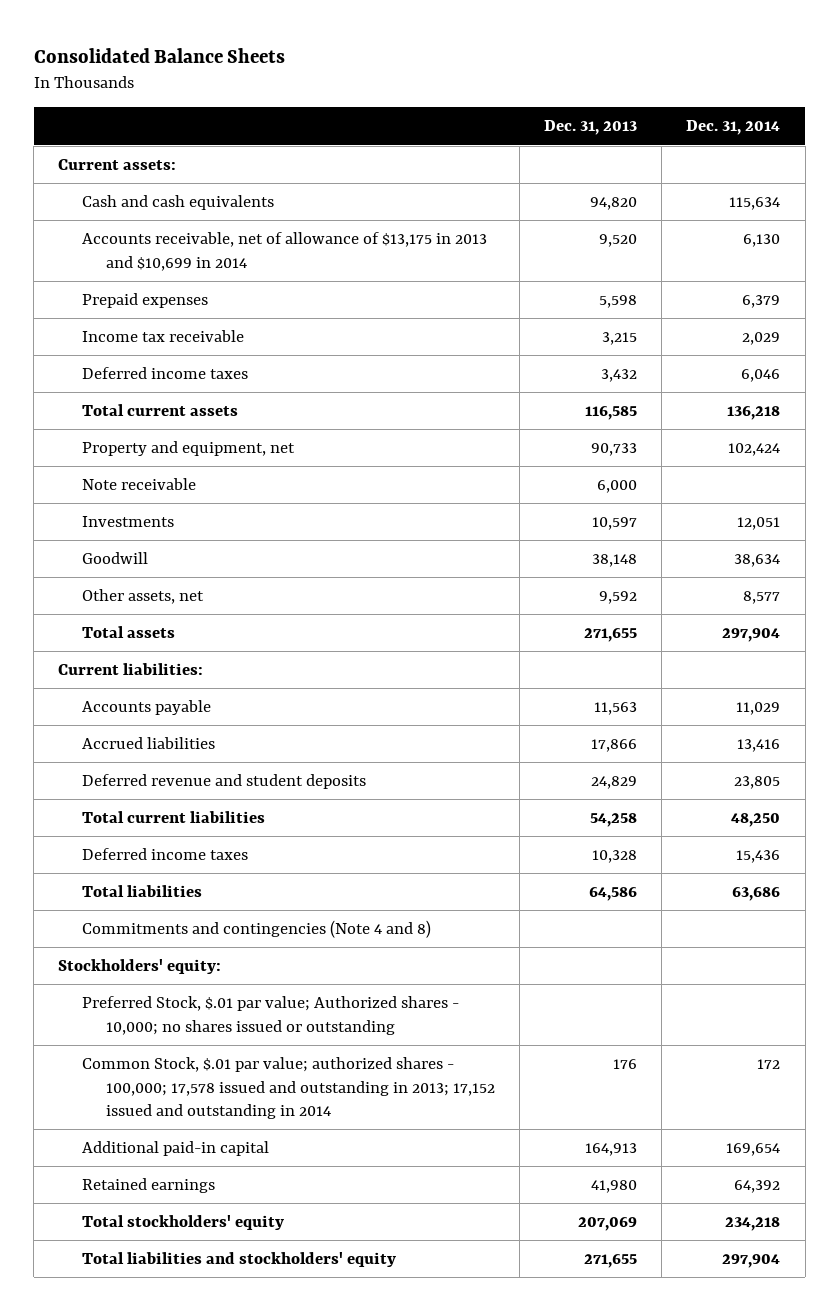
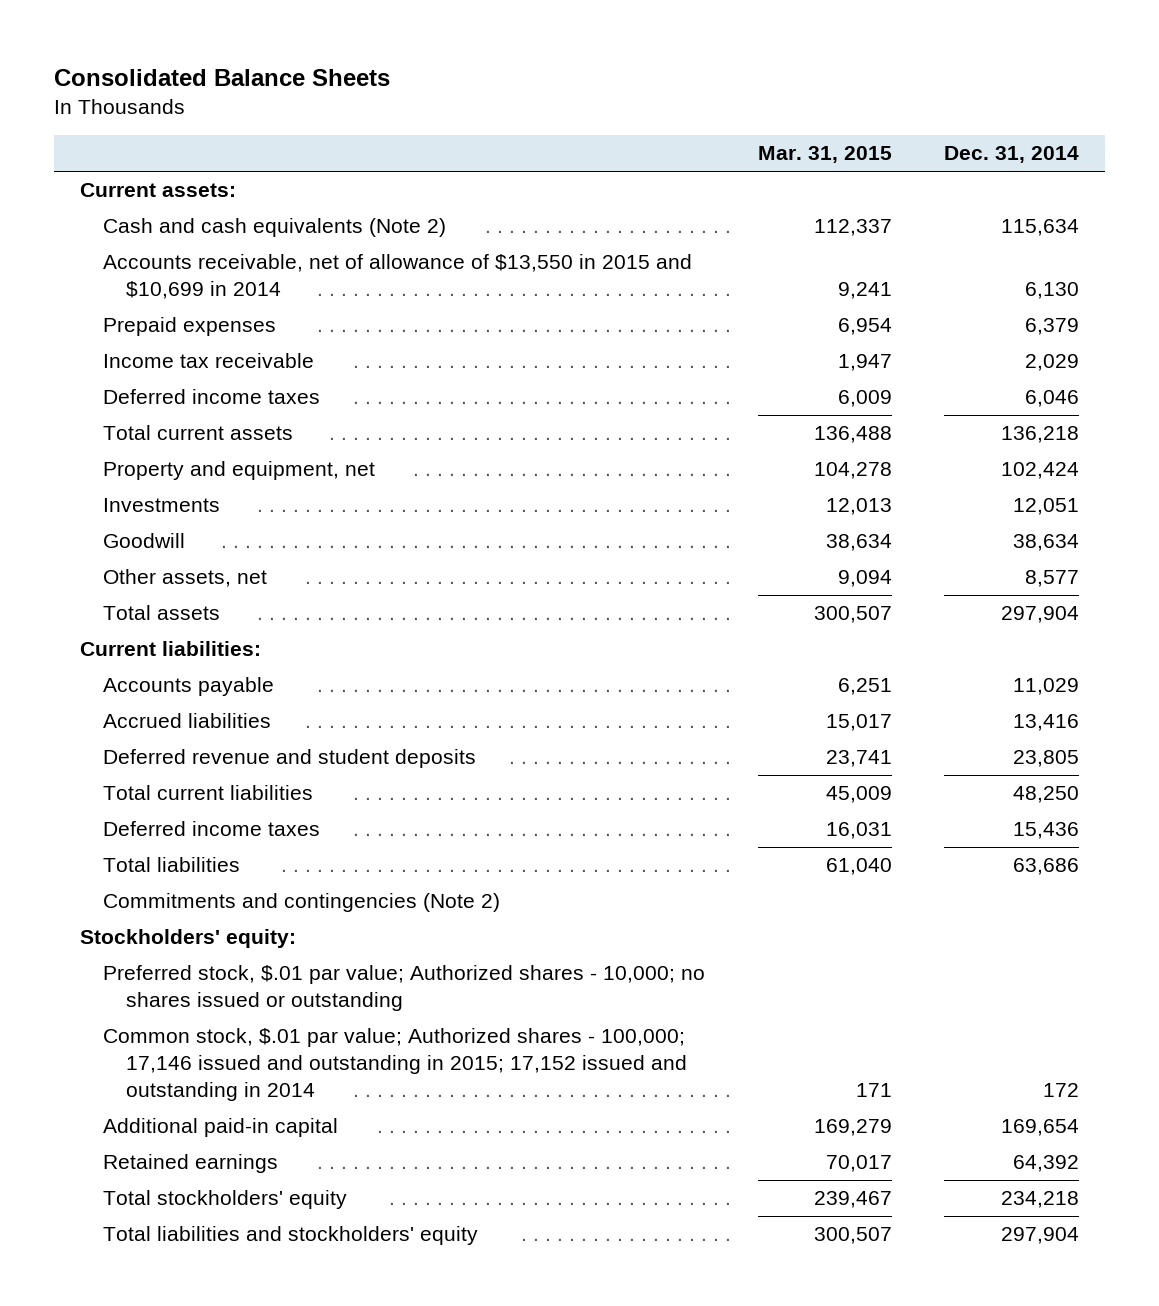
- | Dec. 31, 2013 | Dec. 31, 2014
+ | Mar. 31, 2015 | Dec. 31, 2014
- Cash and cash equivalents | 94,820 | 115,634
- Accounts receivable, net of allowance of $13,175 in 2013 and $10,699 in 2014 | 9,520 | 6,130
+ Cash and cash equivalents (Note 2) | 112,337 | 115,634
+ Accounts receivable, net of allowance of $13,550 in 2015 and $10,699 in 2014 | 9,241 | 6,130
- Note receivable | 6,000 |
- Commitments and contingencies (Note 4 and 8)
+ Commitments and contingencies (Note 2)
- Preferred Stock, $.01 par value; Authorized shares - 10,000; no shares issued or outstanding
- Common Stock, $.01 par value; authorized shares - 100,000; 17,578 issued and outstanding in 2013; 17,152 issued and outstanding in 2014 | 176 | 172
+ Preferred stock, $.01 par value; Authorized shares - 10,000; no shares issued or outstanding
+ Common stock, $.01 par value; Authorized shares - 100,000; 17,146 issued and outstanding in 2015; 17,152 issued and outstanding in 2014 | 171 | 172

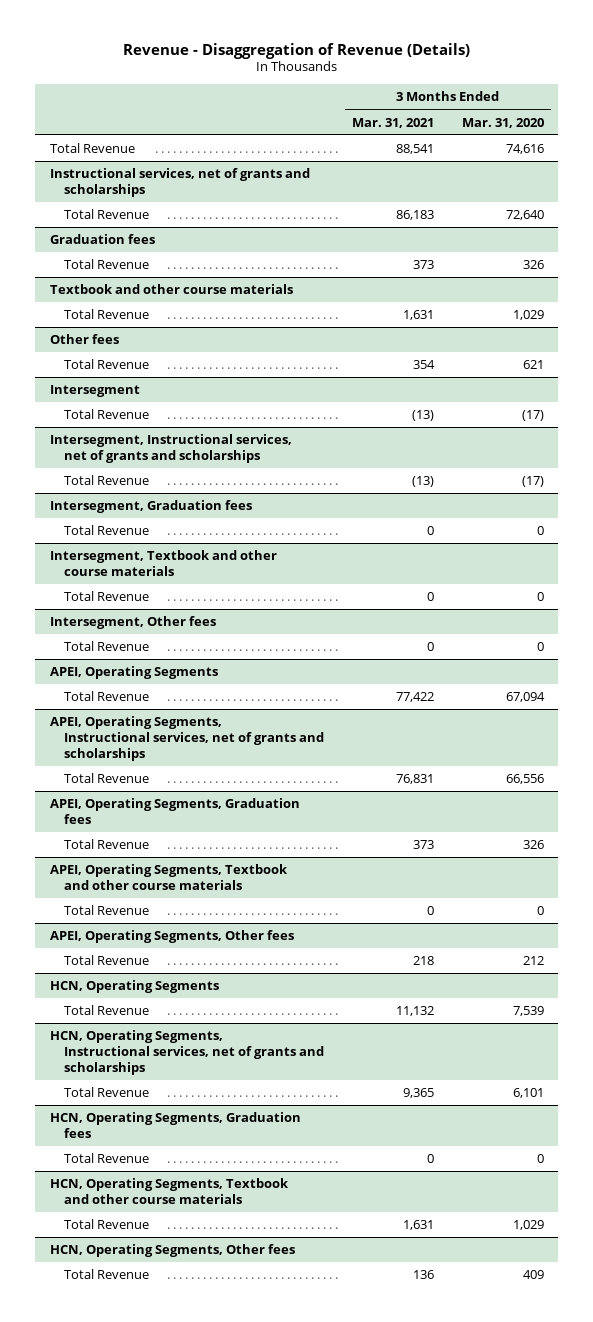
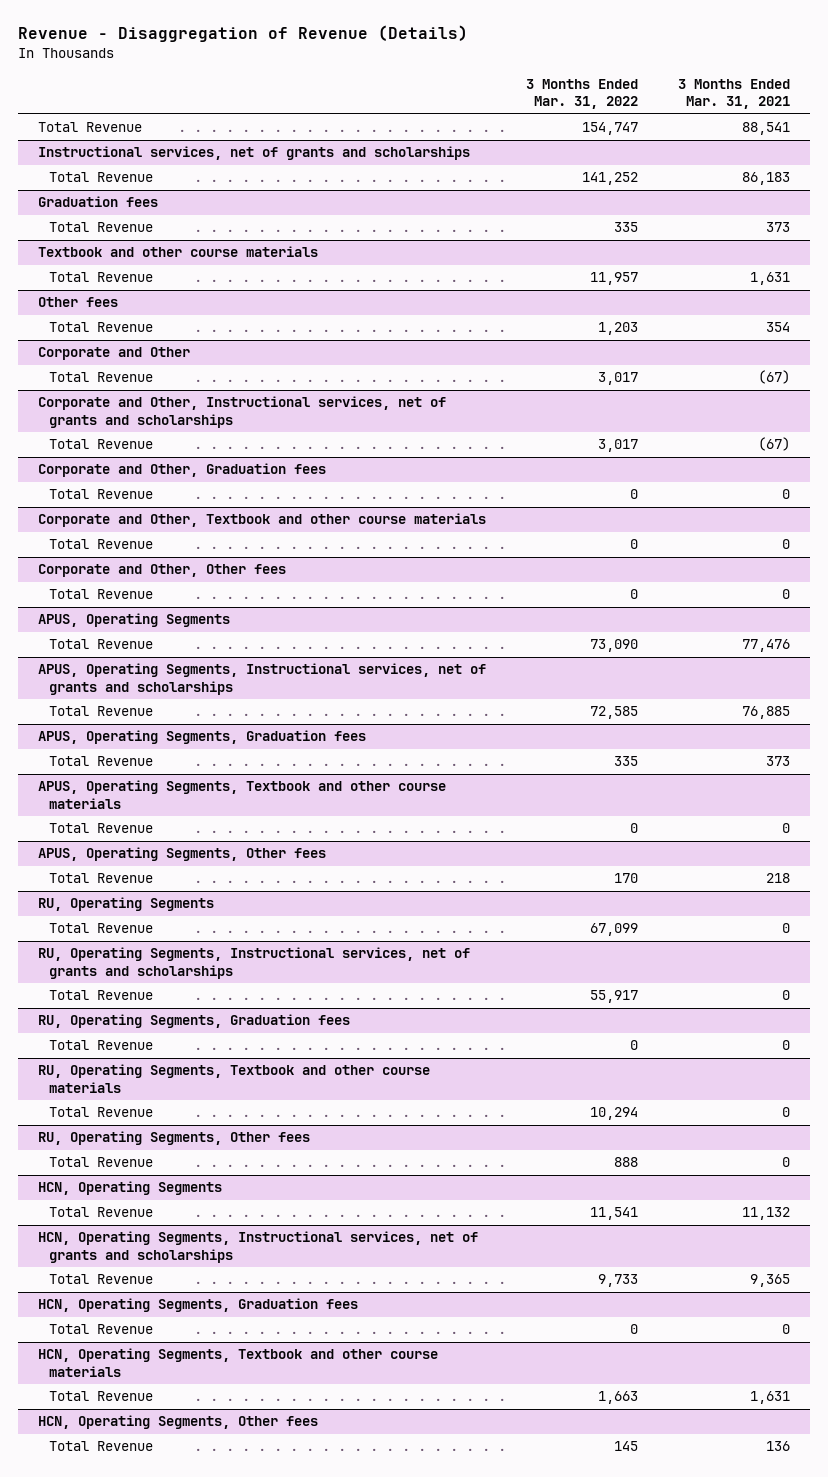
- | 3 Months Ended Mar. 31, 2021 | 3 Months Ended Mar. 31, 2020
+ | 3 Months Ended Mar. 31, 2022 | 3 Months Ended Mar. 31, 2021
- Intersegment
- Total Revenue | (13) | (17)
- Intersegment, Instructional services, net of grants and scholarships
- Total Revenue | (13) | (17)
- Intersegment, Graduation fees
+ Corporate and Other
+ Total Revenue | 3,017 | (67)
+ Corporate and Other, Instructional services, net of grants and scholarships
+ Total Revenue | 3,017 | (67)
+ Corporate and Other, Graduation fees
- Intersegment, Textbook and other course materials
+ Corporate and Other, Textbook and other course materials
- Intersegment, Other fees
+ Corporate and Other, Other fees
- APEI, Operating Segments
- Total Revenue | 77,422 | 67,094
- APEI, Operating Segments, Instructional services, net of grants and scholarships
- Total Revenue | 76,831 | 66,556
- APEI, Operating Segments, Graduation fees
+ APUS, Operating Segments
+ Total Revenue | 73,090 | 77,476
+ APUS, Operating Segments, Instructional services, net of grants and scholarships
+ Total Revenue | 72,585 | 76,885
+ APUS, Operating Segments, Graduation fees
- APEI, Operating Segments, Textbook and other course materials
+ APUS, Operating Segments, Textbook and other course materials
- APEI, Operating Segments, Other fees
+ APUS, Operating Segments, Other fees
+ RU, Operating Segments
+ Total Revenue | 67,099 | 0
+ RU, Operating Segments, Instructional services, net of grants and scholarships
+ Total Revenue | 55,917 | 0
+ RU, Operating Segments, Graduation fees
+ Total Revenue | 0 | 0
+ RU, Operating Segments, Textbook and other course materials
+ Total Revenue | 10,294 | 0
+ RU, Operating Segments, Other fees
+ Total Revenue | 888 | 0

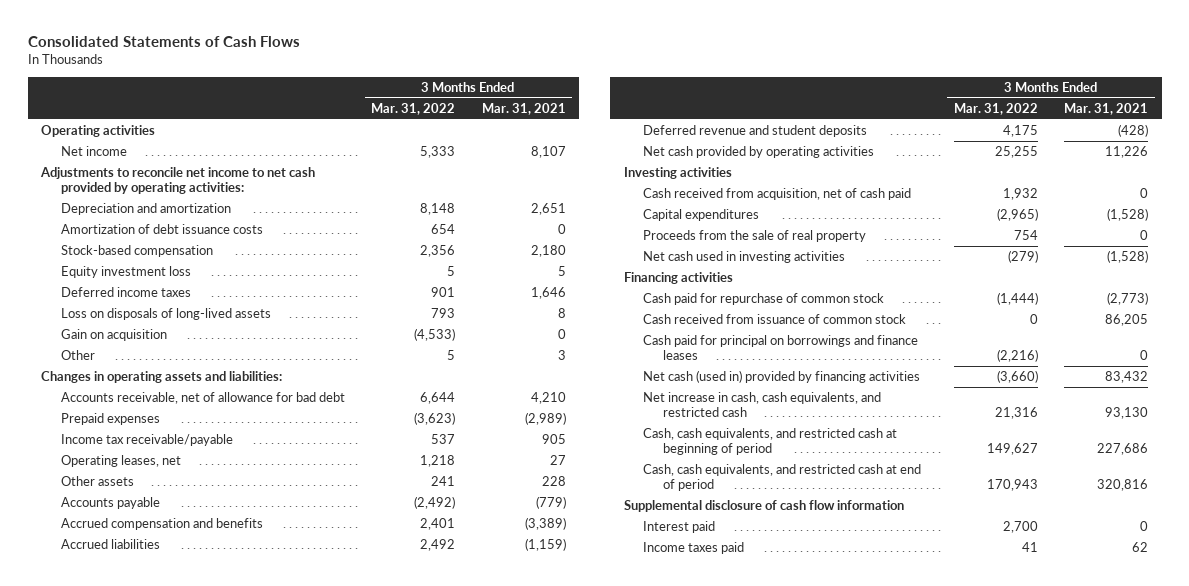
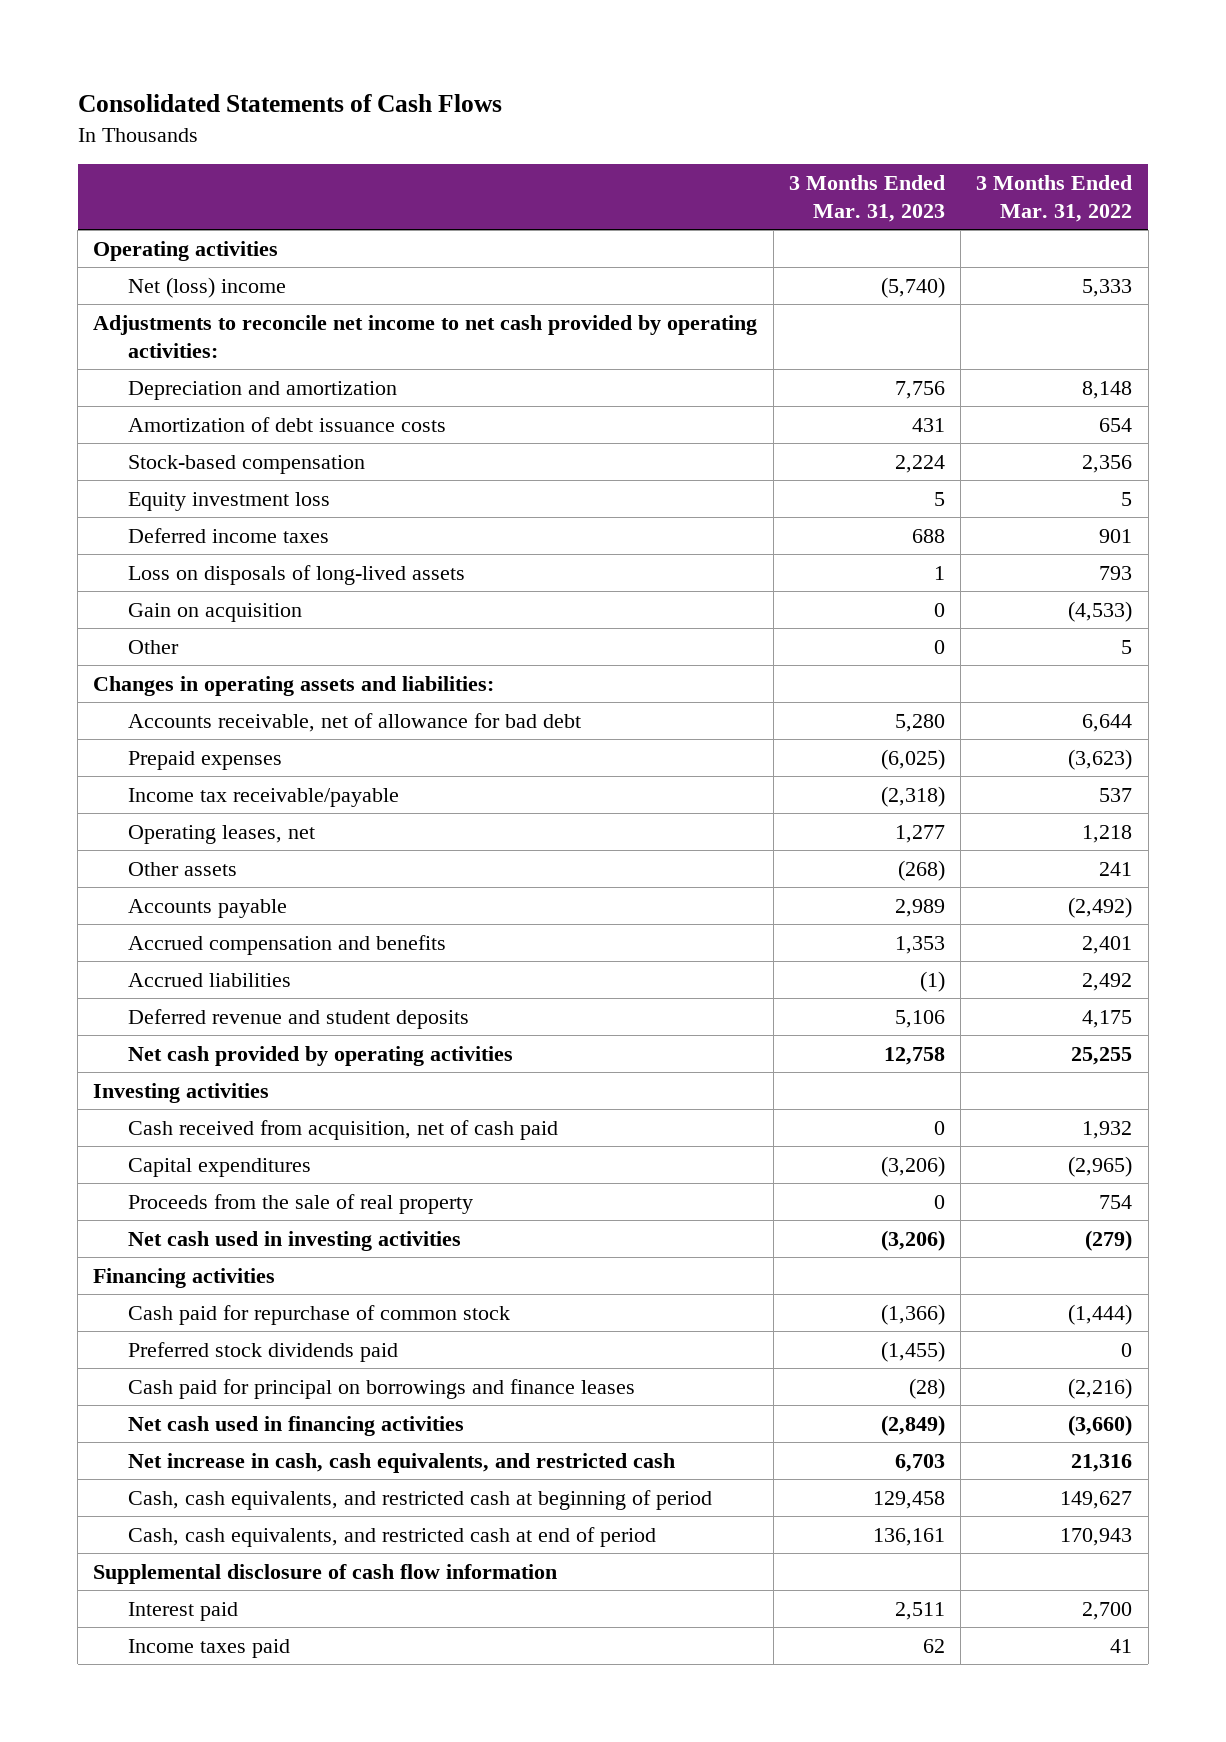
- | 3 Months Ended Mar. 31, 2022 | 3 Months Ended Mar. 31, 2021
+ | 3 Months Ended Mar. 31, 2023 | 3 Months Ended Mar. 31, 2022
- Net income | 5,333 | 8,107
+ Net (loss) income | (5,740) | 5,333
- Cash received from issuance of common stock | 0 | 86,205
+ Preferred stock dividends paid | (1,455) | 0
- Net cash (used in) provided by financing activities | (3,660) | 83,432
+ Net cash used in financing activities | (2,849) | (3,660)

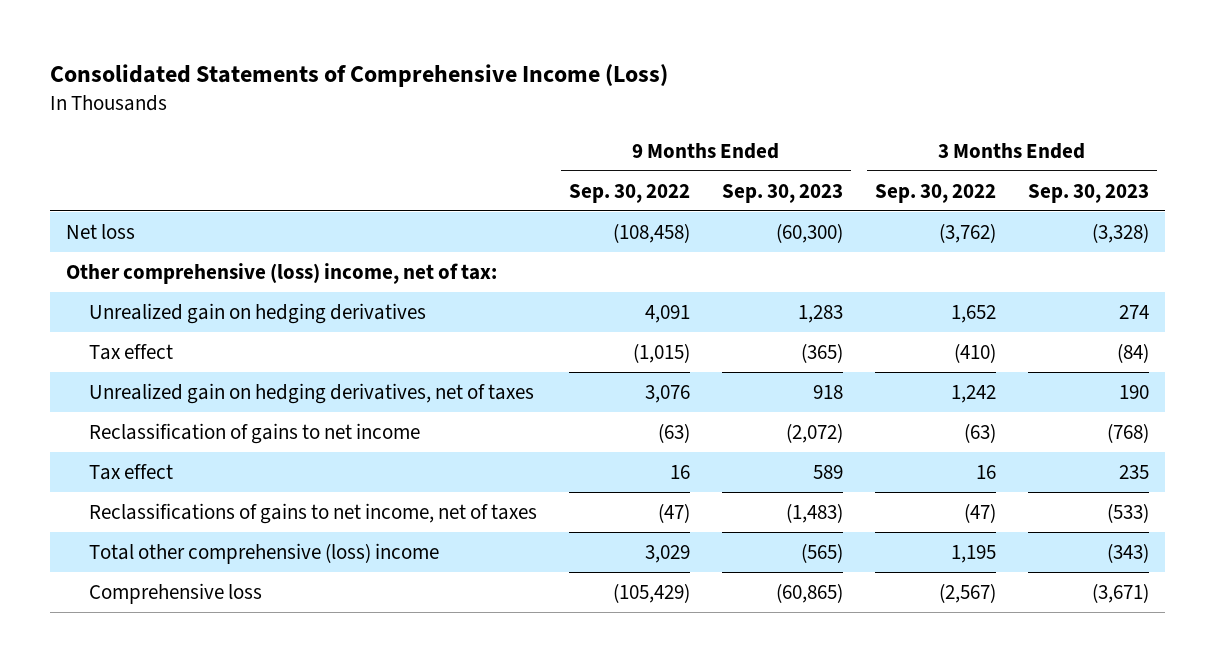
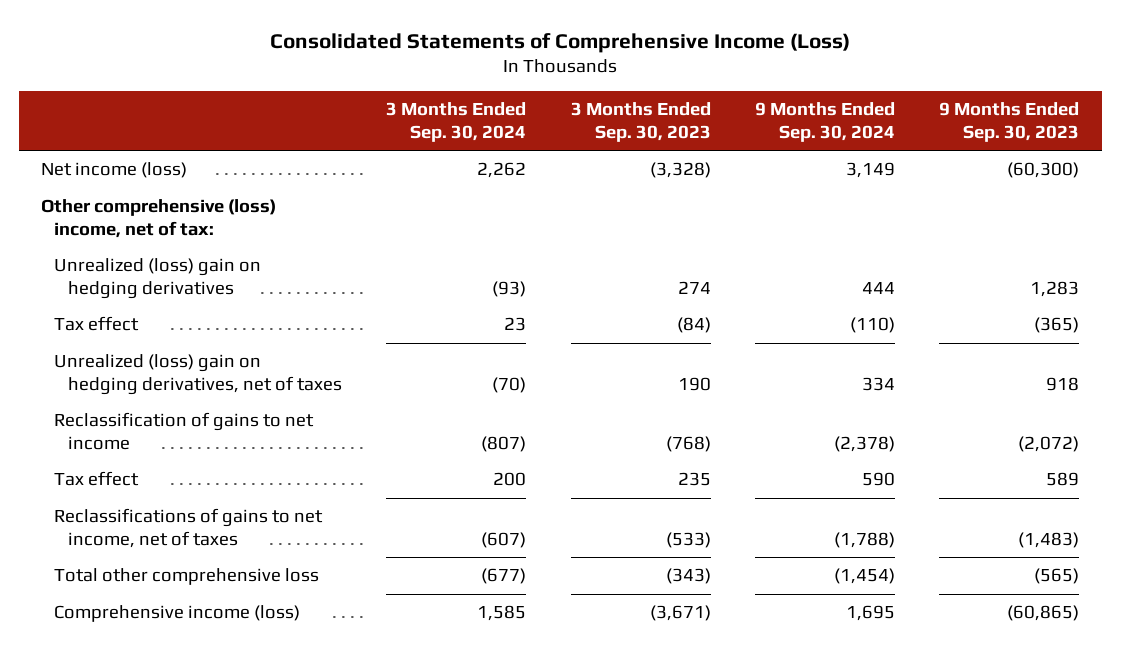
- | 9 Months Ended Sep. 30, 2022 | 9 Months Ended Sep. 30, 2023 | 3 Months Ended Sep. 30, 2022 | 3 Months Ended Sep. 30, 2023
+ | 3 Months Ended Sep. 30, 2024 | 3 Months Ended Sep. 30, 2023 | 9 Months Ended Sep. 30, 2024 | 9 Months Ended Sep. 30, 2023
- Net loss | (108,458) | (60,300) | (3,762) | (3,328)
+ Net income (loss) | 2,262 | (3,328) | 3,149 | (60,300)
- Unrealized gain on hedging derivatives | 4,091 | 1,283 | 1,652 | 274
+ Unrealized (loss) gain on hedging derivatives | (93) | 274 | 444 | 1,283
- Unrealized gain on hedging derivatives, net of taxes | 3,076 | 918 | 1,242 | 190
+ Unrealized (loss) gain on hedging derivatives, net of taxes | (70) | 190 | 334 | 918
- Total other comprehensive (loss) income | 3,029 | (565) | 1,195 | (343)
- Comprehensive loss | (105,429) | (60,865) | (2,567) | (3,671)
+ Total other comprehensive loss | (677) | (343) | (1,454) | (565)
+ Comprehensive income (loss) | 1,585 | (3,671) | 1,695 | (60,865)

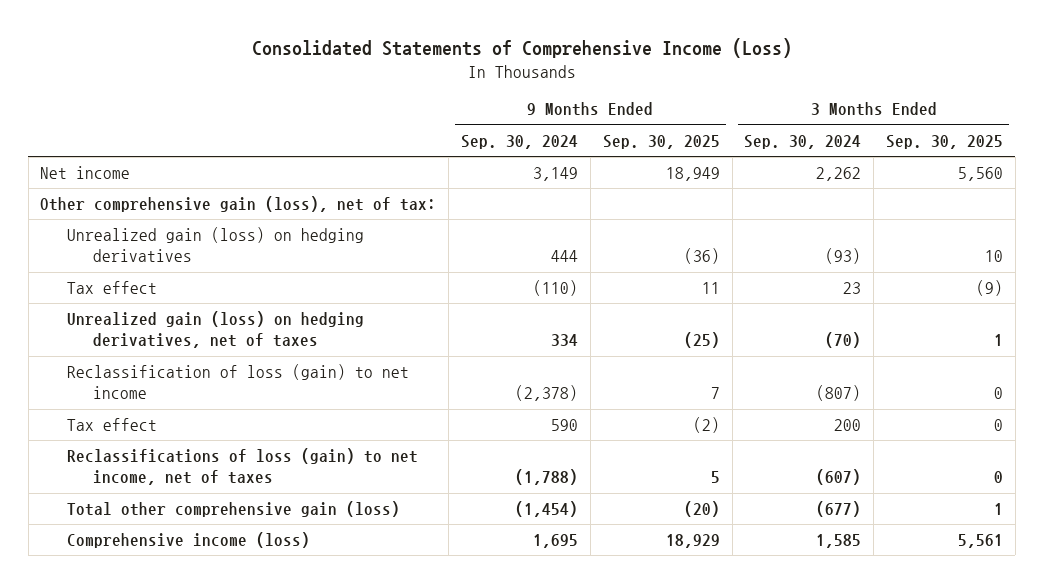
- | 3 Months Ended Sep. 30, 2024 | 3 Months Ended Sep. 30, 2023 | 9 Months Ended Sep. 30, 2024 | 9 Months Ended Sep. 30, 2023
+ | 9 Months Ended Sep. 30, 2024 | 9 Months Ended Sep. 30, 2025 | 3 Months Ended Sep. 30, 2024 | 3 Months Ended Sep. 30, 2025
- Net income (loss) | 2,262 | (3,328) | 3,149 | (60,300)
- Other comprehensive (loss) income, net of tax:
- Unrealized (loss) gain on hedging derivatives | (93) | 274 | 444 | 1,283
+ Net income | 3,149 | 18,949 | 2,262 | 5,560
+ Other comprehensive gain (loss), net of tax:
+ Unrealized gain (loss) on hedging derivatives | 444 | (36) | (93) | 10
- Unrealized (loss) gain on hedging derivatives, net of taxes | (70) | 190 | 334 | 918
- Reclassification of gains to net income | (807) | (768) | (2,378) | (2,072)
+ Unrealized gain (loss) on hedging derivatives, net of taxes | 334 | (25) | (70) | 1
+ Reclassification of loss (gain) to net income | (2,378) | 7 | (807) | 0
- Reclassifications of gains to net income, net of taxes | (607) | (533) | (1,788) | (1,483)
- Total other comprehensive loss | (677) | (343) | (1,454) | (565)
+ Reclassifications of loss (gain) to net income, net of taxes | (1,788) | 5 | (607) | 0
+ Total other comprehensive gain (loss) | (1,454) | (20) | (677) | 1

